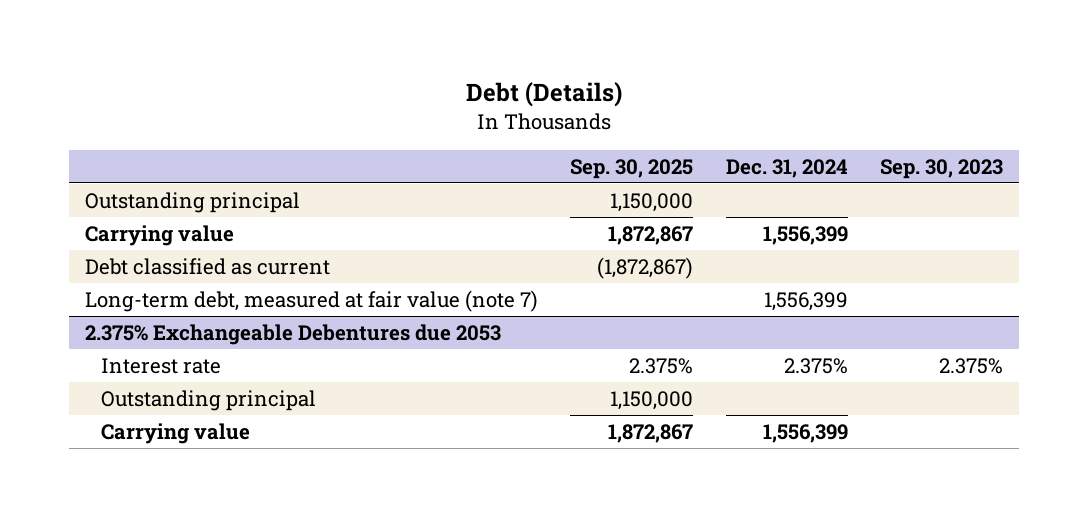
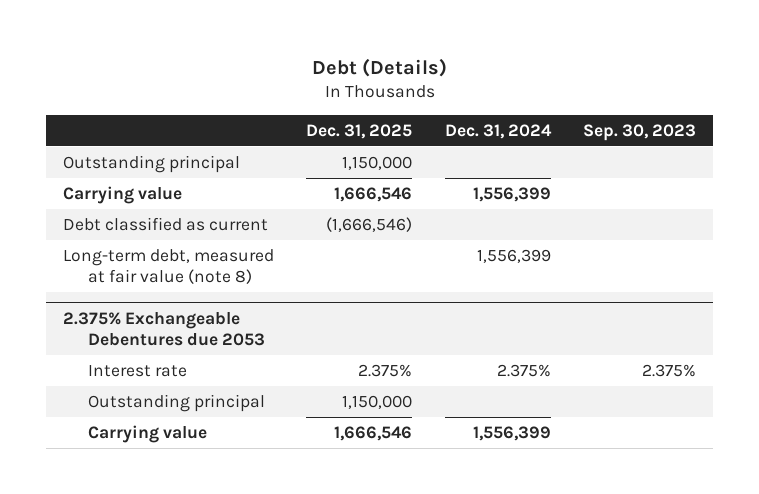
- | Sep. 30, 2025 | Dec. 31, 2024 | Sep. 30, 2023
+ | Dec. 31, 2025 | Dec. 31, 2024 | Sep. 30, 2023
- Long-term debt, measured at fair value (note 7) | | 1,556,399 |
+ Long-term debt, measured at fair value (note 8) | | 1,556,399 |

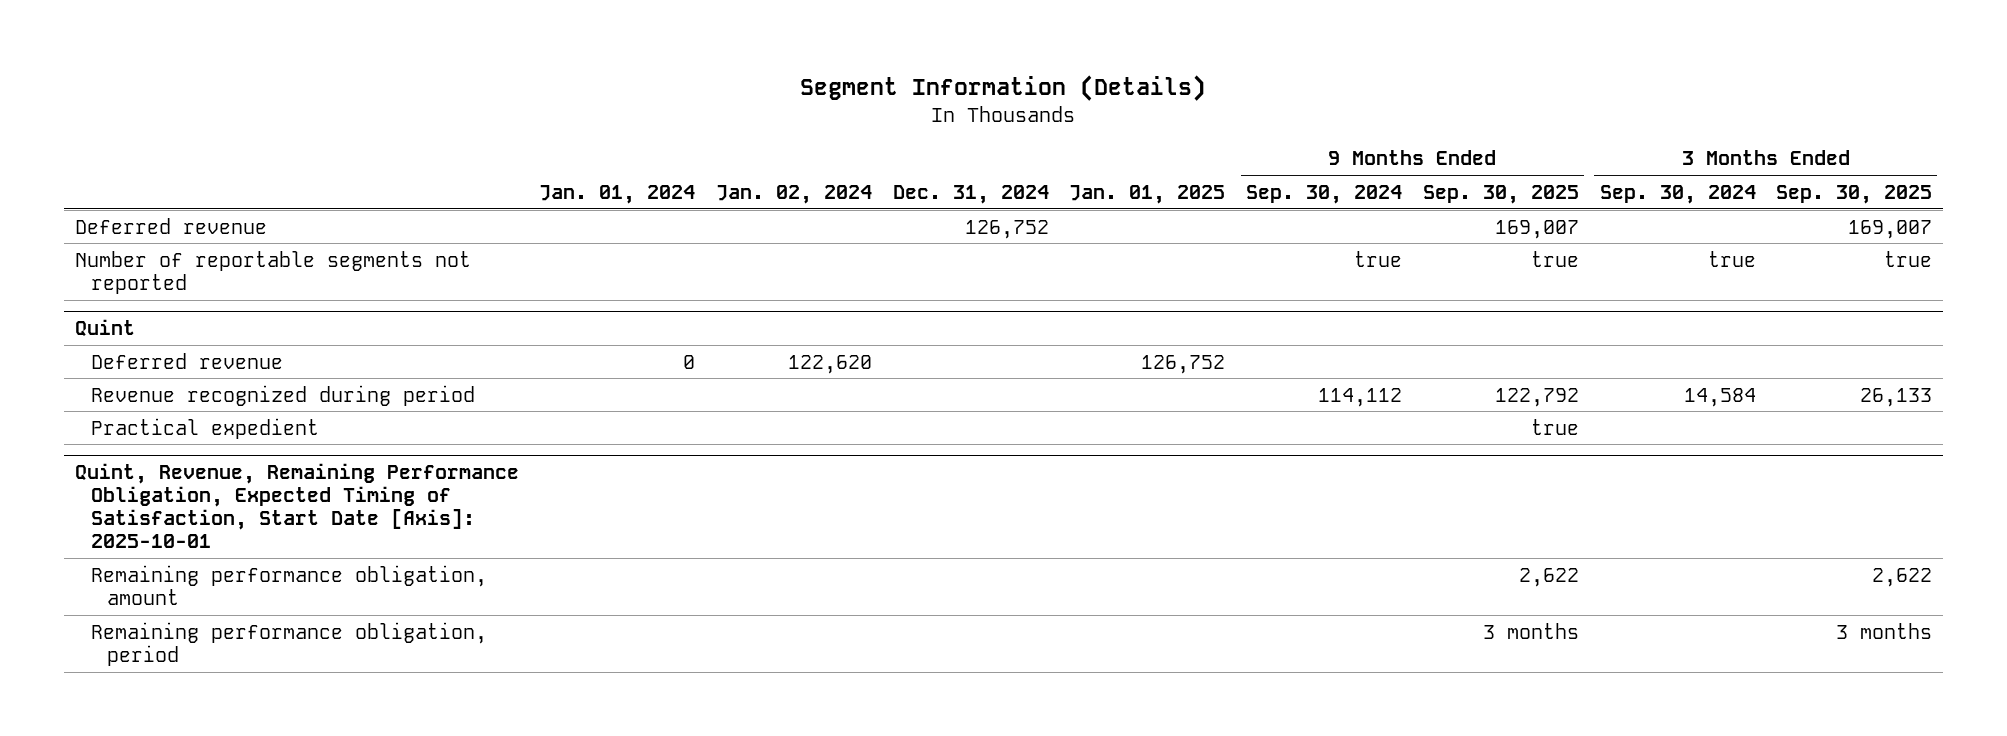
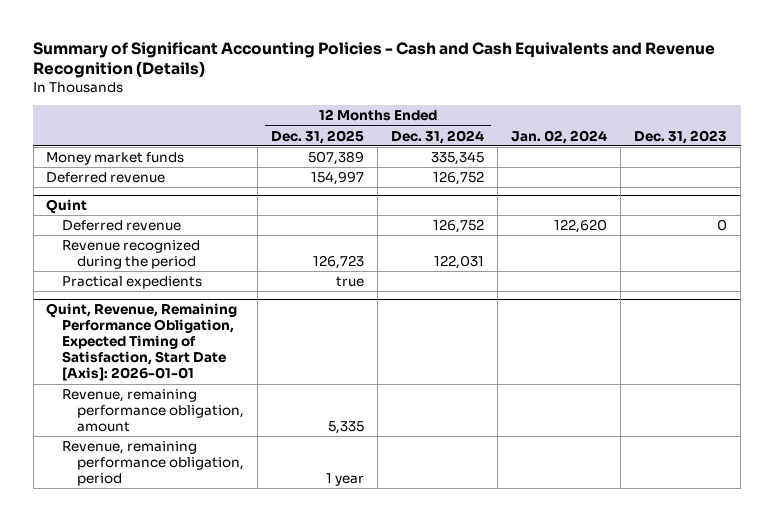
- Segment Information (Details)
+ Summary of Significant Accounting Policies - Cash and Cash Equivalents and Revenue Recognition (Details)
- | Jan. 01, 2024 | Jan. 02, 2024 | Dec. 31, 2024 | Jan. 01, 2025 | 9 Months Ended Sep. 30, 2024 | 9 Months Ended Sep. 30, 2025 | 3 Months Ended Sep. 30, 2024 | 3 Months Ended Sep. 30, 2025
+ | 12 Months Ended Dec. 31, 2025 | 12 Months Ended Dec. 31, 2024 | Jan. 02, 2024 | Dec. 31, 2023
+ Money market funds | 507,389 | 335,345 | |
- Number of reportable segments not reported | | | | | true | true | true | true
@ Quint
- Revenue recognized during period | | | | | 114,112 | 122,792 | 14,584 | 26,133
- Practical expedient | | | | | | true | |
- Quint, Revenue, Remaining Performance Obligation, Expected Timing of Satisfaction, Start Date [Axis]: 2025-10-01
- Remaining performance obligation, amount | | | | | | 2,622 | | 2,622
- Remaining performance obligation, period | | | | | | 3 months | | 3 months
@ Quint
+ Revenue recognized during the period | 126,723 | 122,031 | |
+ Practical expedients | true | | |
+ Quint, Revenue, Remaining Performance Obligation, Expected Timing of Satisfaction, Start Date [Axis]: 2026-01-01
+ Revenue, remaining performance obligation, amount | 5,335 | | |
+ Revenue, remaining performance obligation, period | 1 year | | |

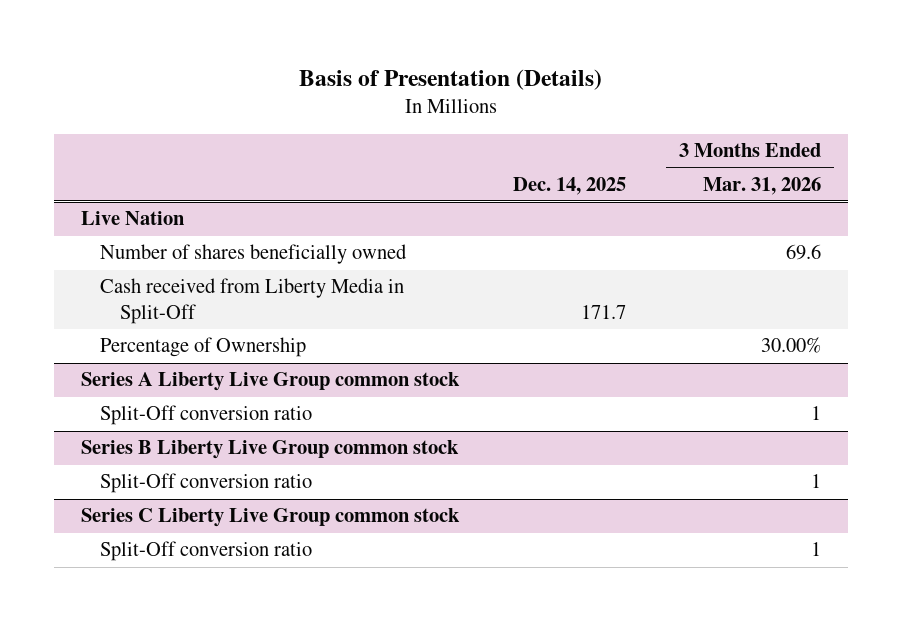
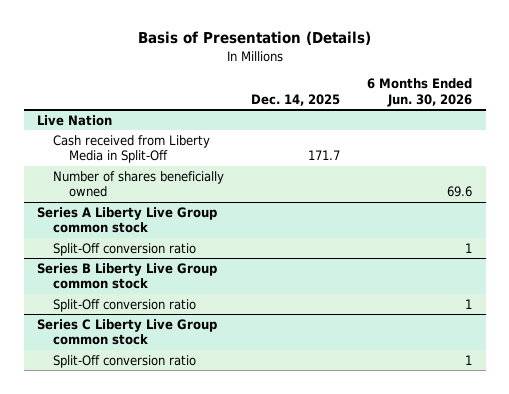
- | Dec. 14, 2025 | 3 Months Ended Mar. 31, 2026
+ | Dec. 14, 2025 | 6 Months Ended Jun. 30, 2026
@ Live Nation
- Percentage of Ownership | | 30.00%
moved down: Number of shares beneficially owned | | 69.6

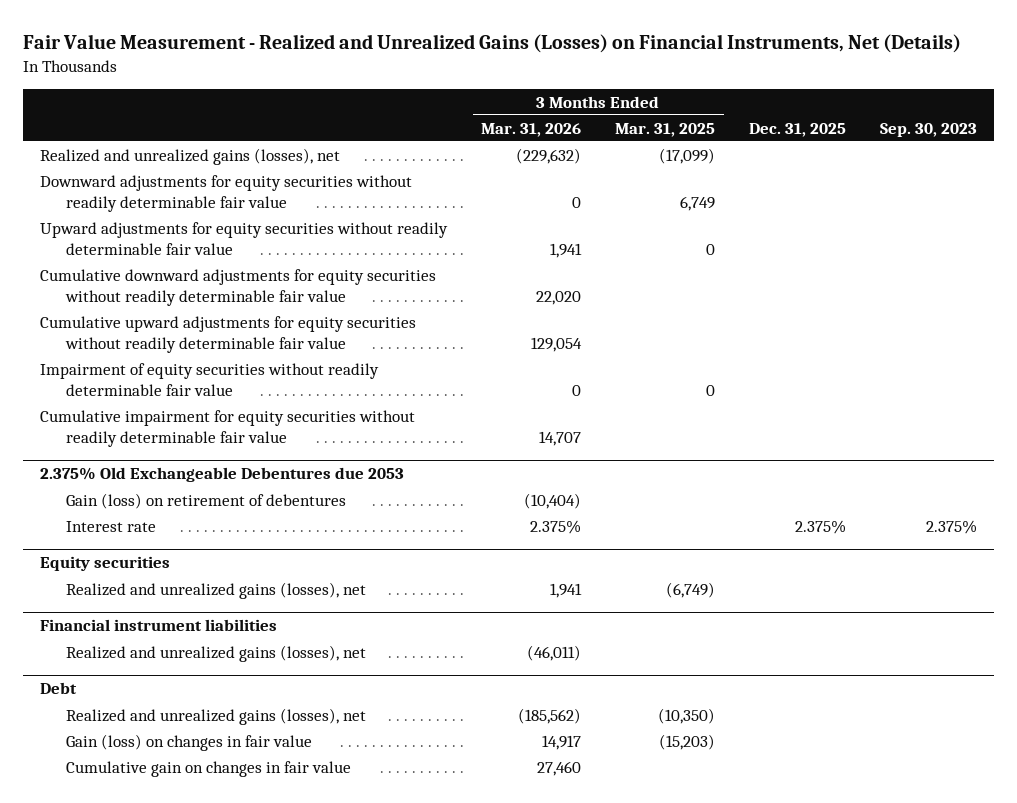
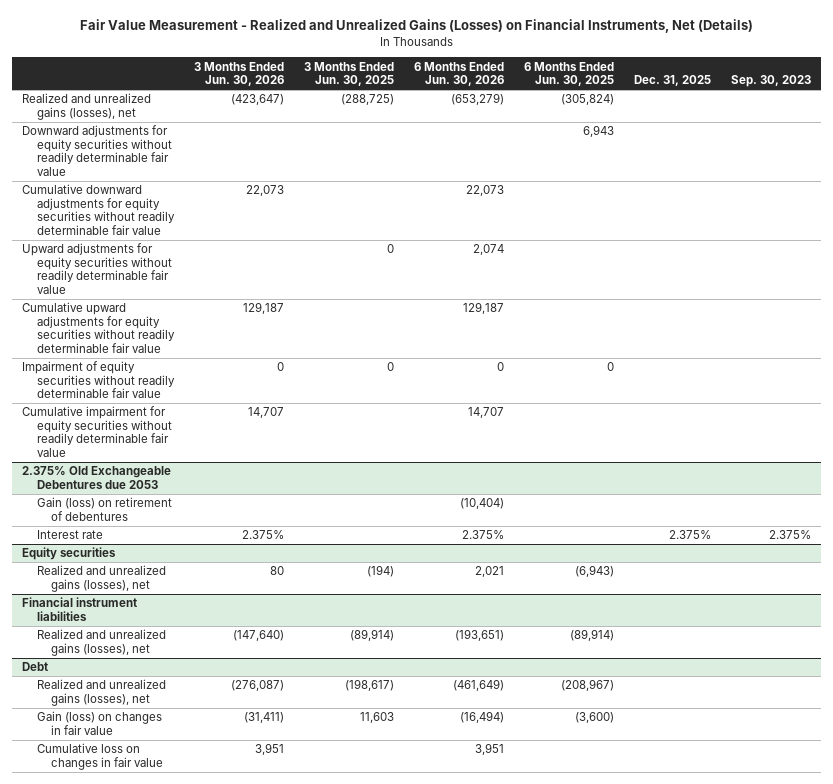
- | 3 Months Ended Mar. 31, 2026 | 3 Months Ended Mar. 31, 2025 | Dec. 31, 2025 | Sep. 30, 2023
+ | 3 Months Ended Jun. 30, 2026 | 3 Months Ended Jun. 30, 2025 | 6 Months Ended Jun. 30, 2026 | 6 Months Ended Jun. 30, 2025 | Dec. 31, 2025 | Sep. 30, 2023
moved down: Upward adjustments for equity securities without readily determinable fair value | | 0 | 2,074 | | |
@ Debt
- Cumulative gain on changes in fair value | 27,460 | | |
+ Cumulative loss on changes in fair value | 3,951 | | 3,951 | | |

